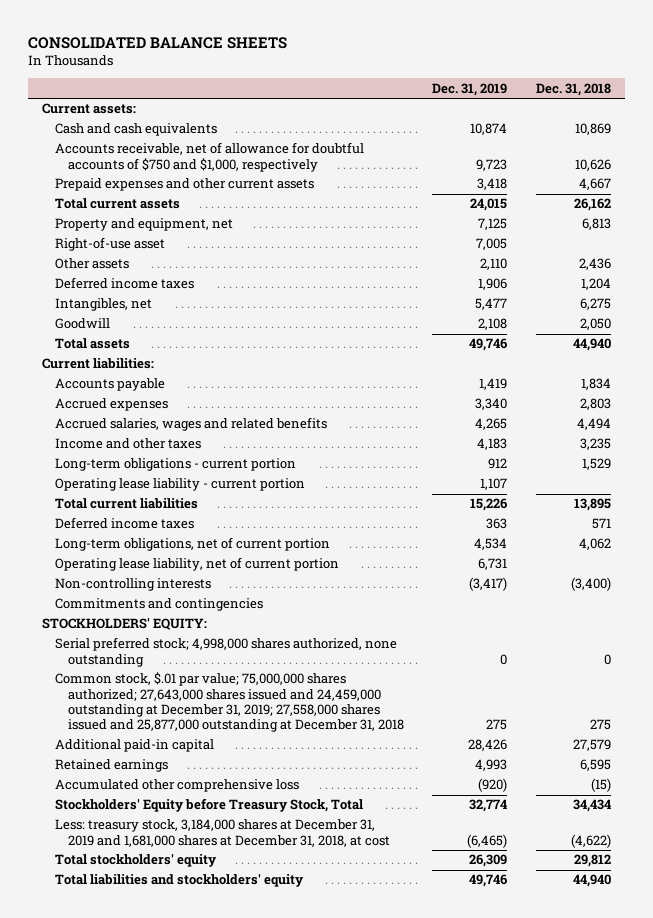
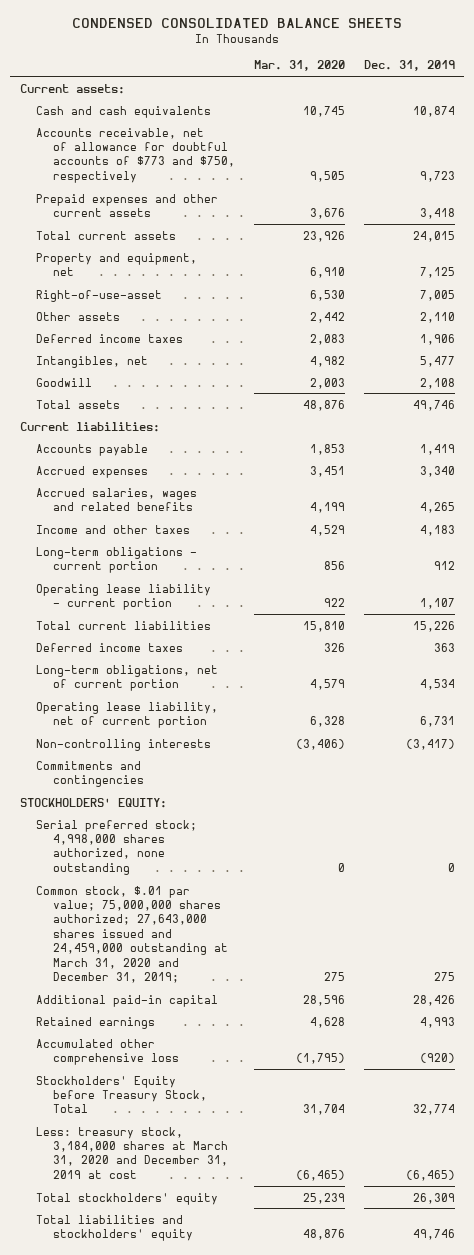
- CONSOLIDATED BALANCE SHEETS
+ CONDENSED CONSOLIDATED BALANCE SHEETS
- | Dec. 31, 2019 | Dec. 31, 2018
+ | Mar. 31, 2020 | Dec. 31, 2019
- Accounts receivable, net of allowance for doubtful accounts of $750 and $1,000, respectively | 9,723 | 10,626
+ Accounts receivable, net of allowance for doubtful accounts of $773 and $750, respectively | 9,505 | 9,723
- Right-of-use asset | 7,005 |
+ Right-of-use-asset | 6,530 | 7,005
- Common stock, $.01 par value; 75,000,000 shares authorized; 27,643,000 shares issued and 24,459,000 outstanding at December 31, 2019; 27,558,000 shares issued and 25,877,000 outstanding at December 31, 2018 | 275 | 275
+ Common stock, $.01 par value; 75,000,000 shares authorized; 27,643,000 shares issued and 24,459,000 outstanding at March 31, 2020 and December 31, 2019; | 275 | 275
- Less: treasury stock, 3,184,000 shares at December 31, 2019 and 1,681,000 shares at December 31, 2018, at cost | (6,465) | (4,622)
+ Less: treasury stock, 3,184,000 shares at March 31, 2020 and December 31, 2019 at cost | (6,465) | (6,465)

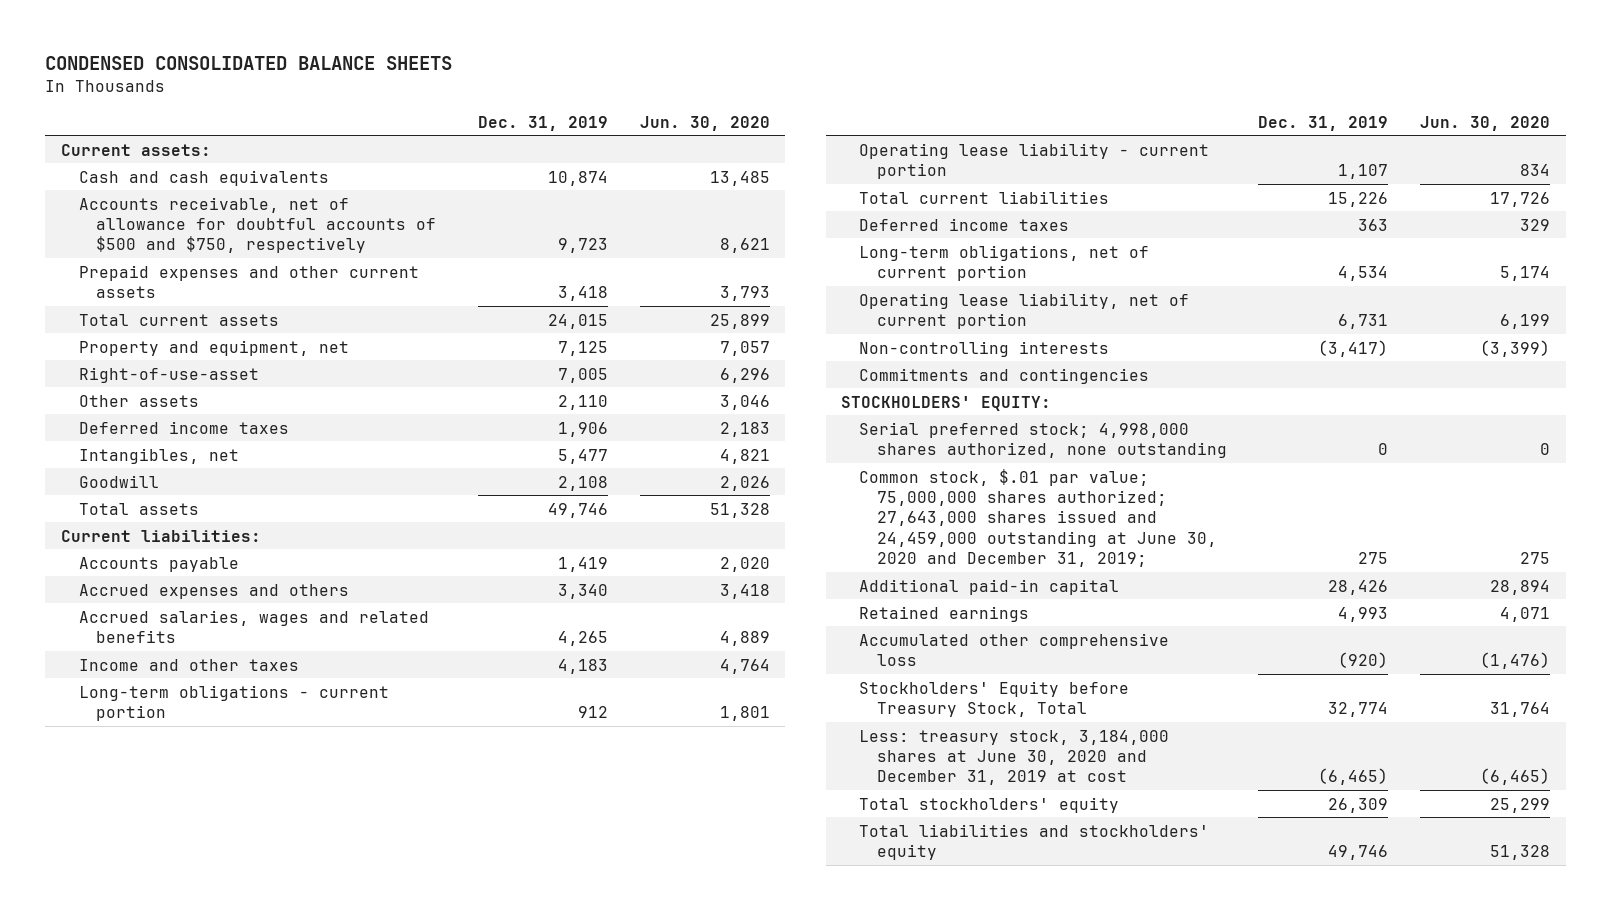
- | Mar. 31, 2020 | Dec. 31, 2019
+ | Dec. 31, 2019 | Jun. 30, 2020
- Accounts receivable, net of allowance for doubtful accounts of $773 and $750, respectively | 9,505 | 9,723
+ Accounts receivable, net of allowance for doubtful accounts of $500 and $750, respectively | 9,723 | 8,621
- Accrued expenses | 3,451 | 3,340
+ Accrued expenses and others | 3,340 | 3,418
- Common stock, $.01 par value; 75,000,000 shares authorized; 27,643,000 shares issued and 24,459,000 outstanding at March 31, 2020 and December 31, 2019; | 275 | 275
+ Common stock, $.01 par value; 75,000,000 shares authorized; 27,643,000 shares issued and 24,459,000 outstanding at June 30, 2020 and December 31, 2019; | 275 | 275
- Less: treasury stock, 3,184,000 shares at March 31, 2020 and December 31, 2019 at cost | (6,465) | (6,465)
+ Less: treasury stock, 3,184,000 shares at June 30, 2020 and December 31, 2019 at cost | (6,465) | (6,465)

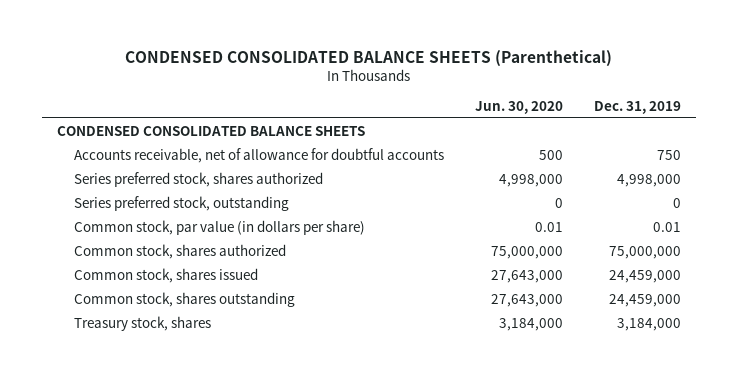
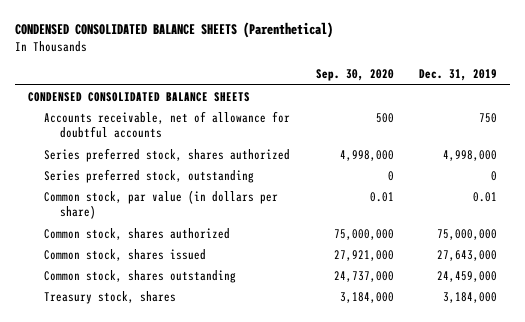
- | Jun. 30, 2020 | Dec. 31, 2019
+ | Sep. 30, 2020 | Dec. 31, 2019
- Common stock, shares issued | 27,643,000 | 24,459,000
+ Common stock, shares issued | 27,921,000 | 27,643,000

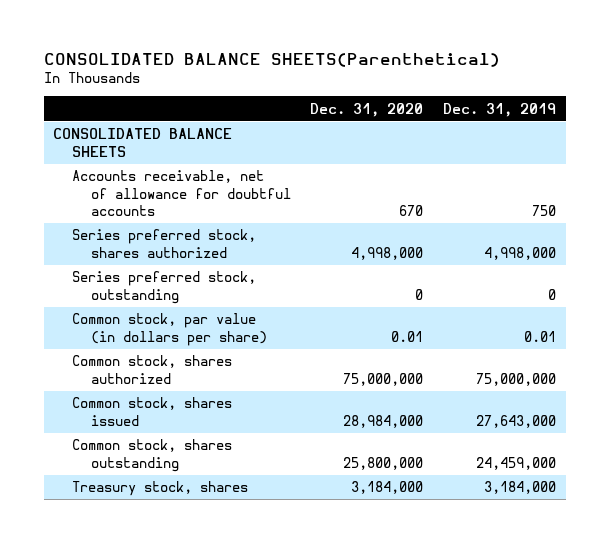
- CONDENSED CONSOLIDATED BALANCE SHEETS (Parenthetical)
+ CONSOLIDATED BALANCE SHEETS(Parenthetical)
- | Sep. 30, 2020 | Dec. 31, 2019
+ | Dec. 31, 2020 | Dec. 31, 2019
- CONDENSED CONSOLIDATED BALANCE SHEETS
+ CONSOLIDATED BALANCE SHEETS

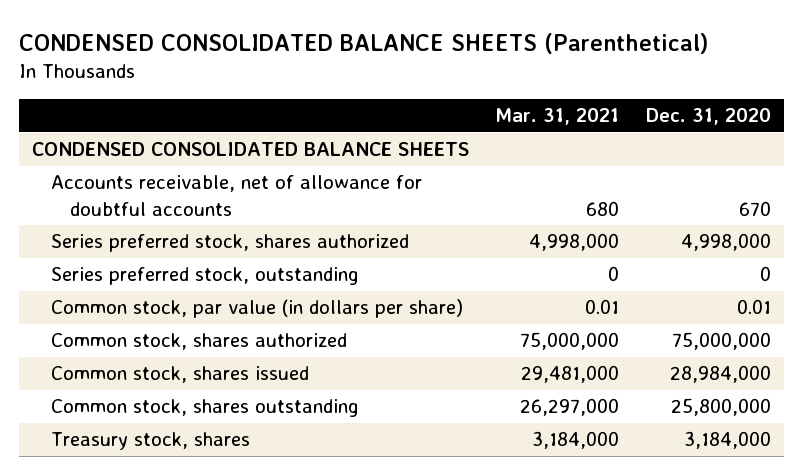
- CONSOLIDATED BALANCE SHEETS(Parenthetical)
+ CONDENSED CONSOLIDATED BALANCE SHEETS (Parenthetical)
- | Dec. 31, 2020 | Dec. 31, 2019
+ | Mar. 31, 2021 | Dec. 31, 2020
- CONSOLIDATED BALANCE SHEETS
+ CONDENSED CONSOLIDATED BALANCE SHEETS

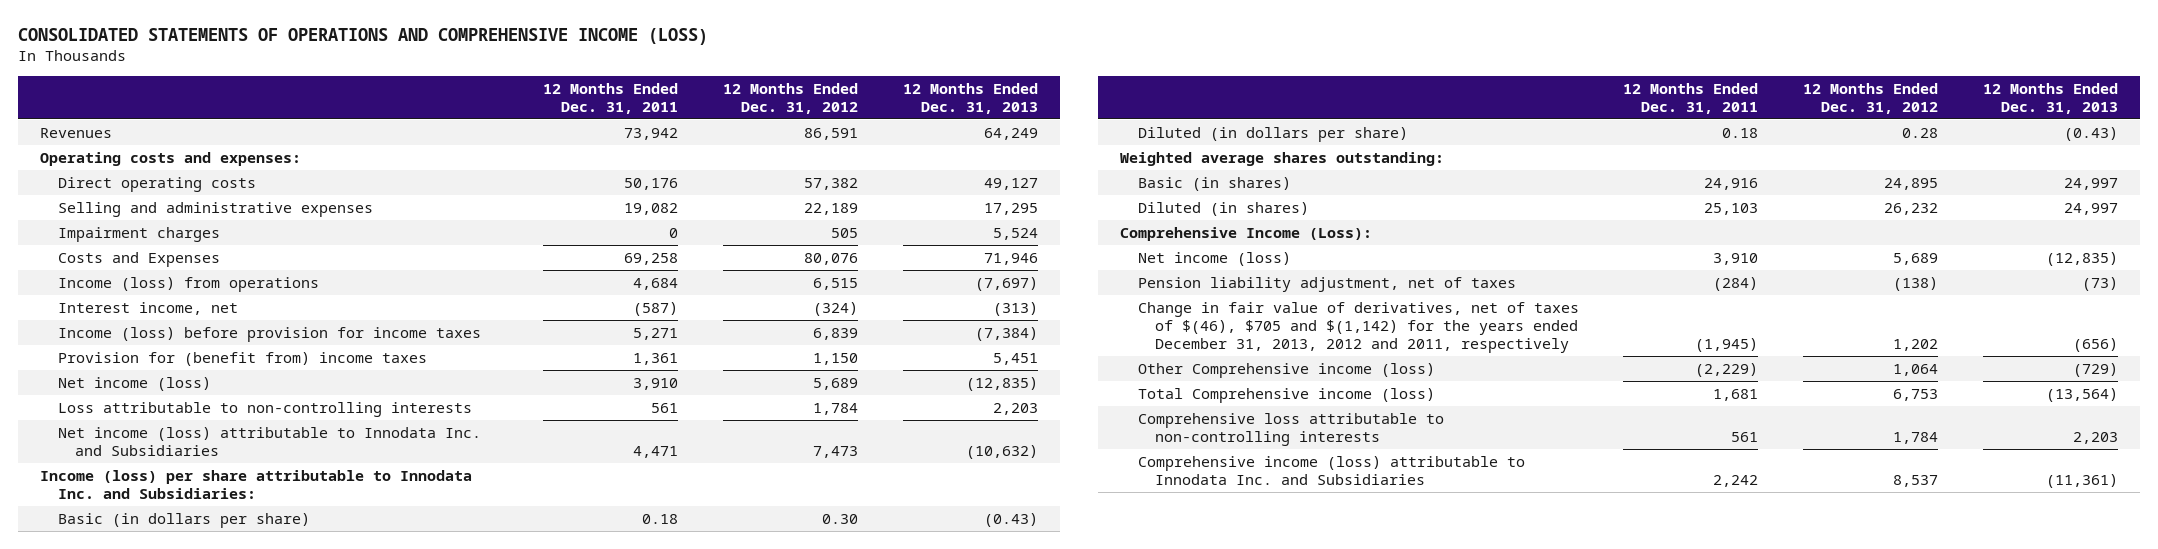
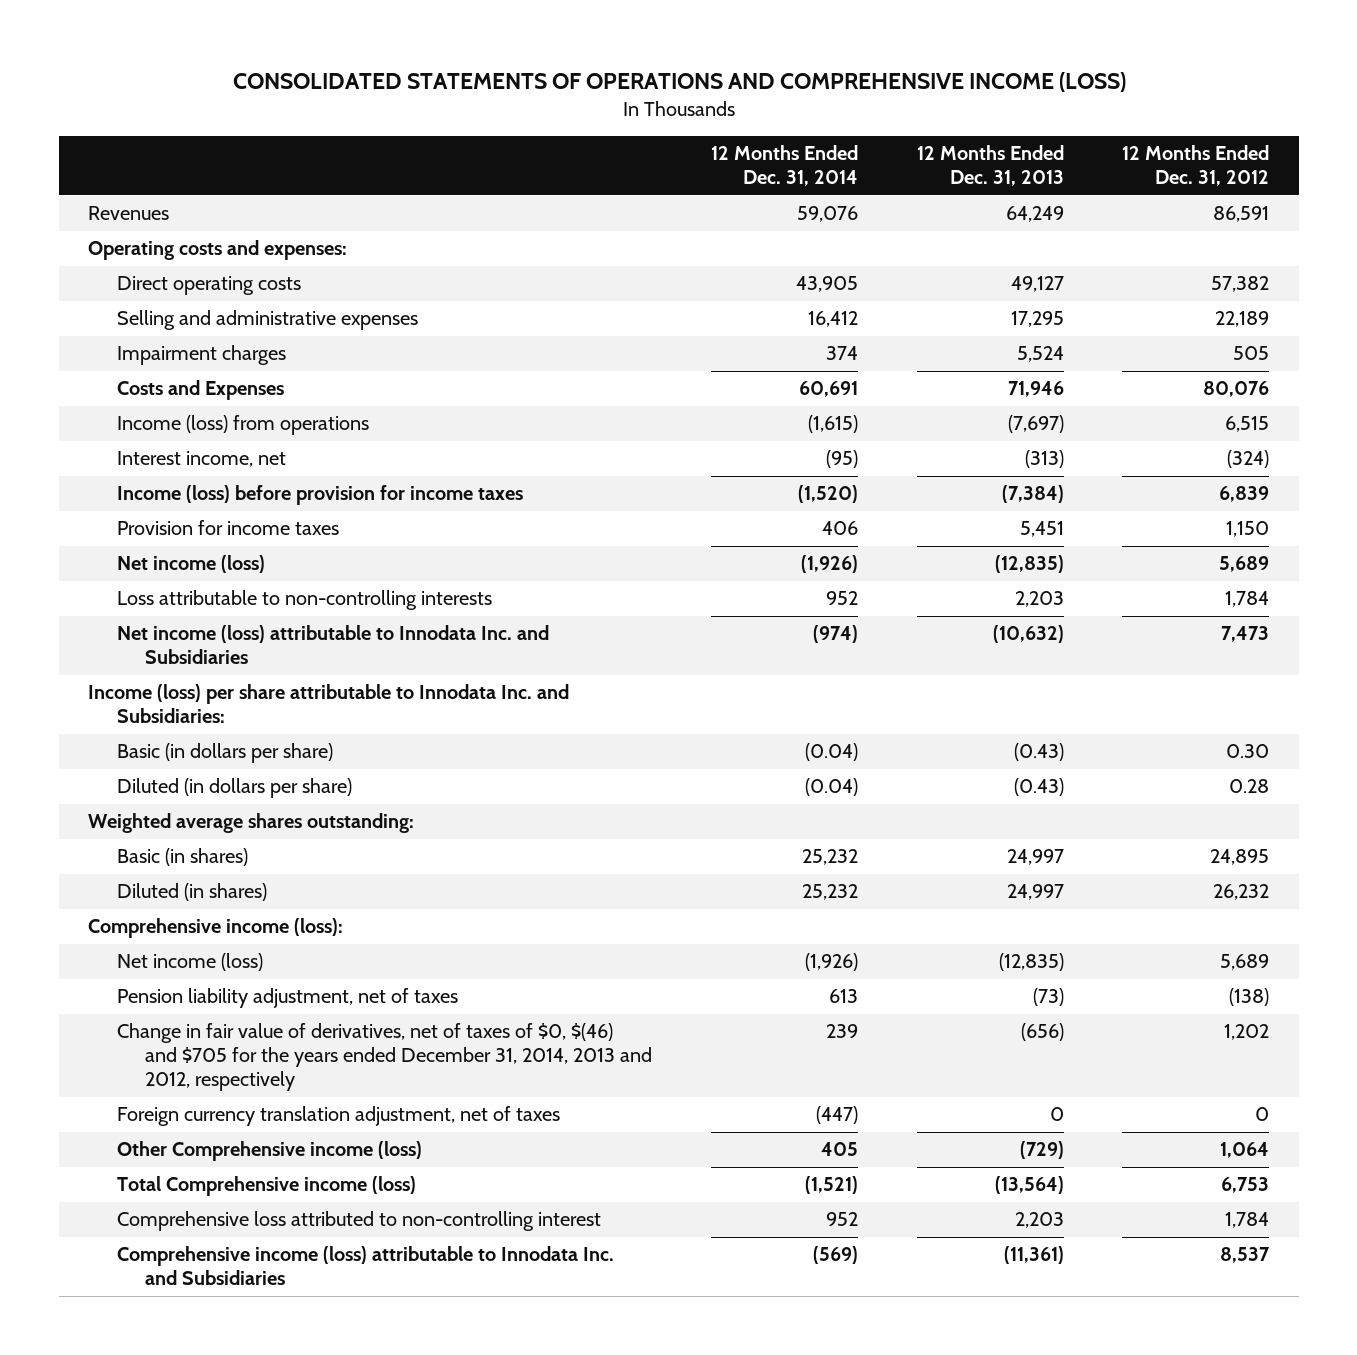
- | 12 Months Ended Dec. 31, 2011 | 12 Months Ended Dec. 31, 2012 | 12 Months Ended Dec. 31, 2013
+ | 12 Months Ended Dec. 31, 2014 | 12 Months Ended Dec. 31, 2013 | 12 Months Ended Dec. 31, 2012
- Provision for (benefit from) income taxes | 1,361 | 1,150 | 5,451
+ Provision for income taxes | 406 | 5,451 | 1,150
- Comprehensive Income (Loss):
+ Comprehensive income (loss):
- Change in fair value of derivatives, net of taxes of $(46), $705 and $(1,142) for the years ended December 31, 2013, 2012 and 2011, respectively | (1,945) | 1,202 | (656)
+ Change in fair value of derivatives, net of taxes of $0, $(46) and $705 for the years ended December 31, 2014, 2013 and 2012, respectively | 239 | (656) | 1,202
+ Foreign currency translation adjustment, net of taxes | (447) | 0 | 0
- Comprehensive loss attributable to non-controlling interests | 561 | 1,784 | 2,203
+ Comprehensive loss attributed to non-controlling interest | 952 | 2,203 | 1,784

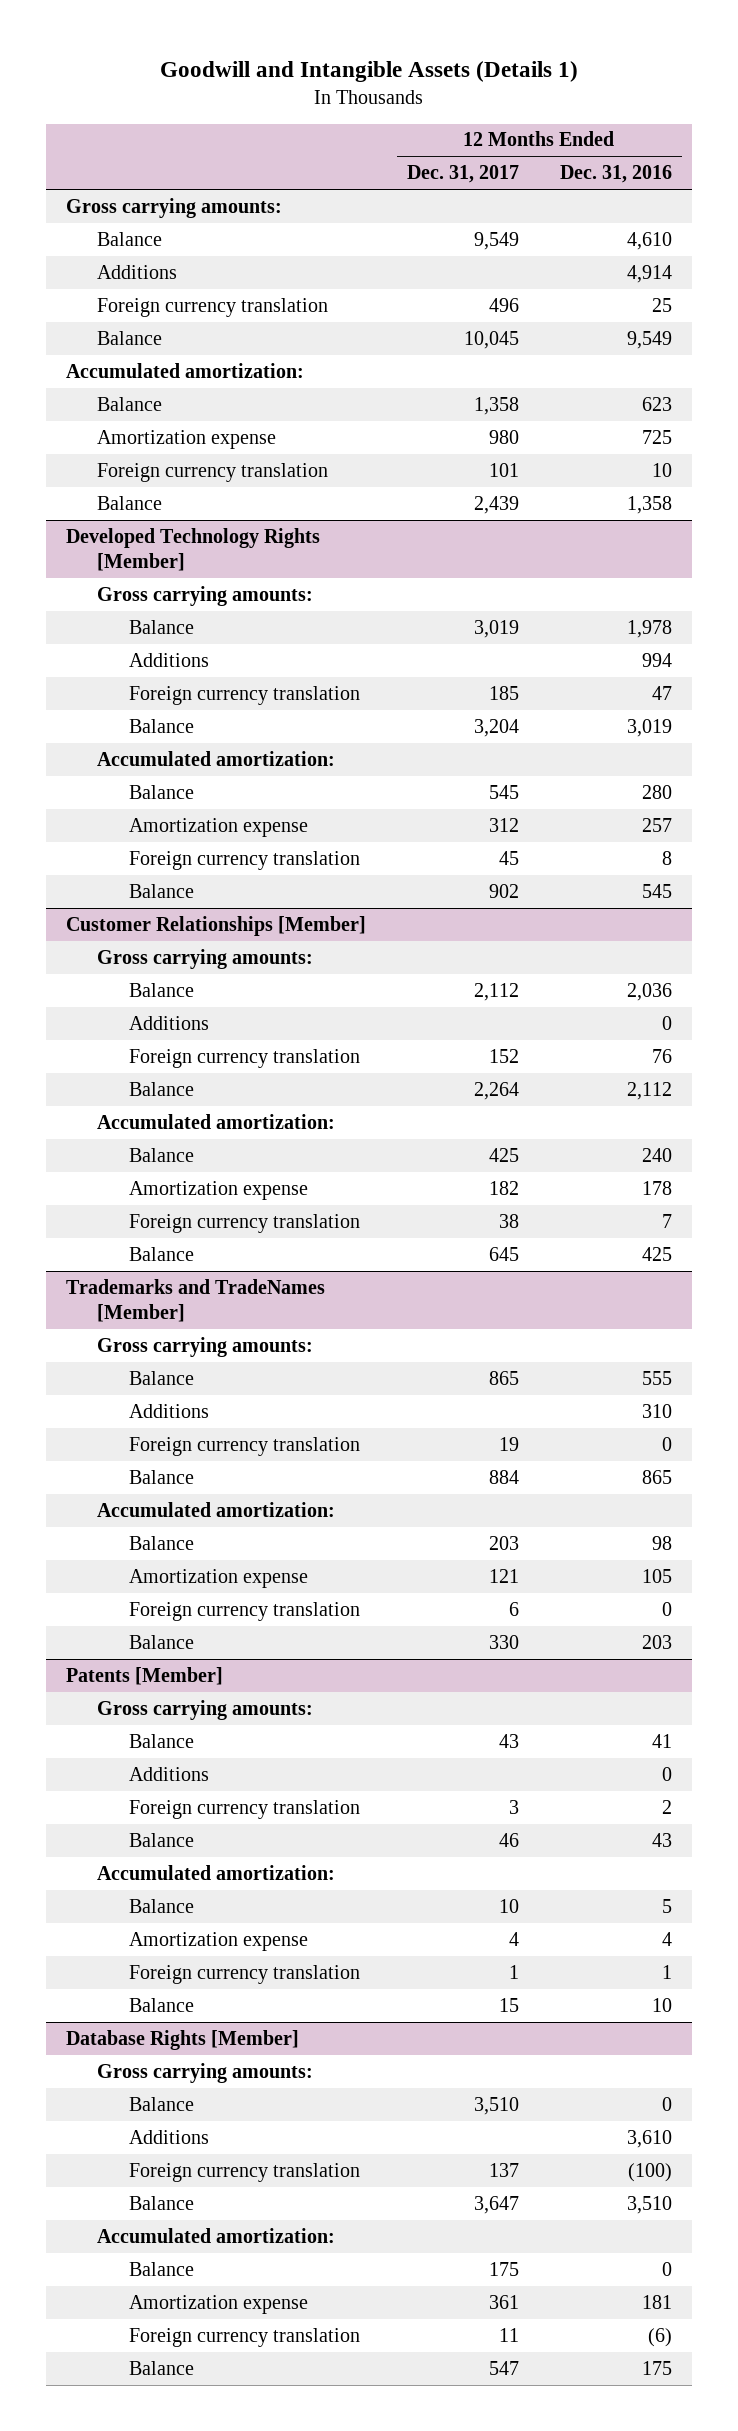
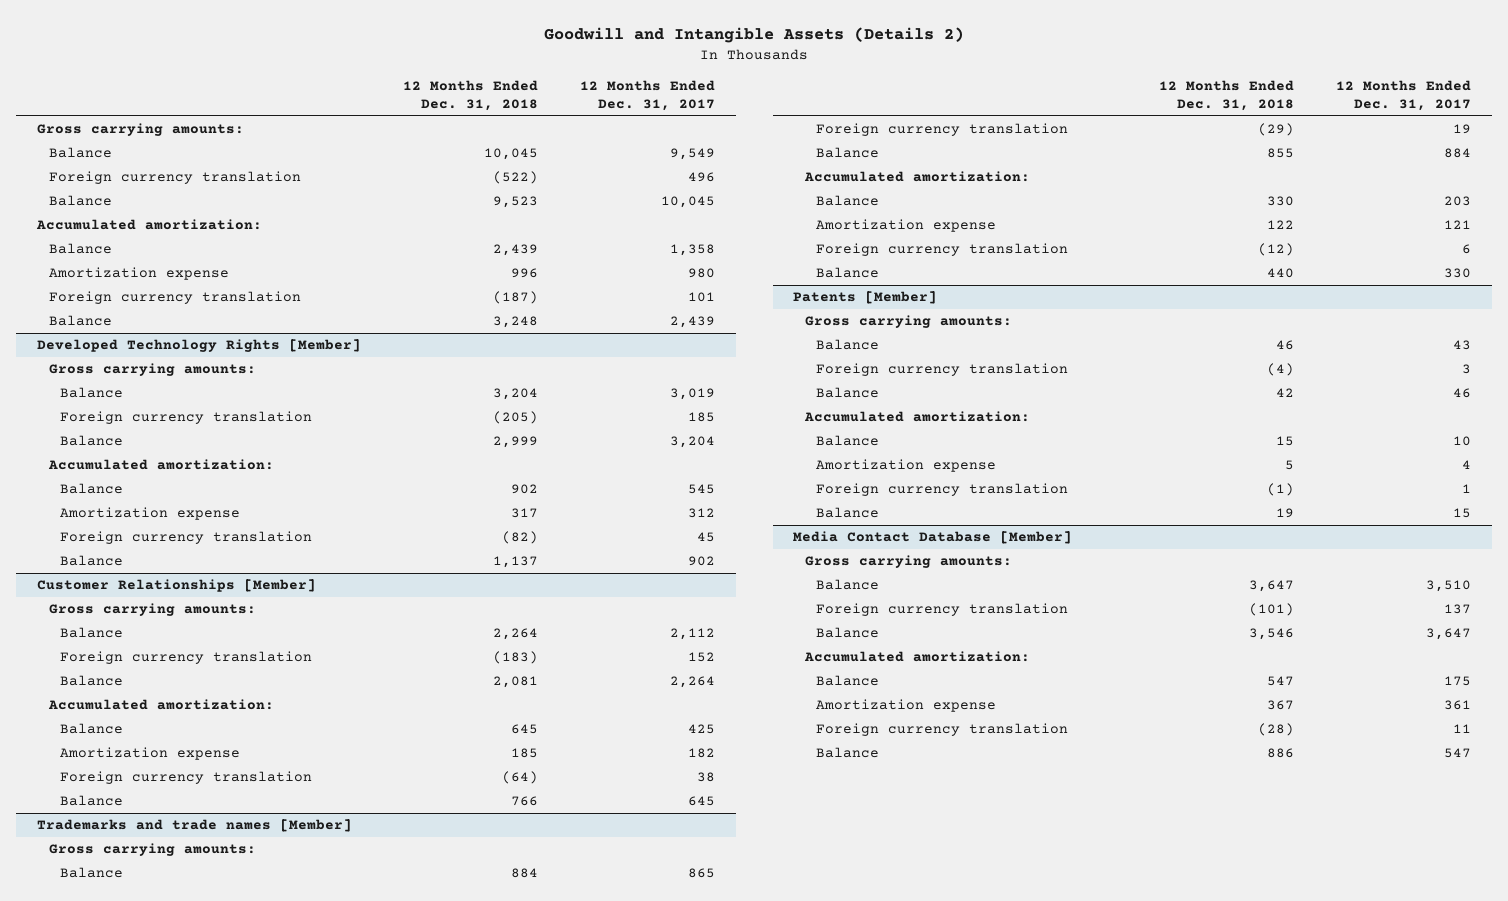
- Goodwill and Intangible Assets (Details 1)
+ Goodwill and Intangible Assets (Details 2)
- | 12 Months Ended Dec. 31, 2017 | 12 Months Ended Dec. 31, 2016
+ | 12 Months Ended Dec. 31, 2018 | 12 Months Ended Dec. 31, 2017
- Additions | | 4,914
@ Developed Technology Rights [Member]
- Additions | | 994
@ Customer Relationships [Member]
- Additions | | 0
- Trademarks and TradeNames [Member]
+ Trademarks and trade names [Member]
- Additions | | 310
@ Patents [Member]
- Additions | | 0
- Database Rights [Member]
+ Media Contact Database [Member]
- Additions | | 3,610

